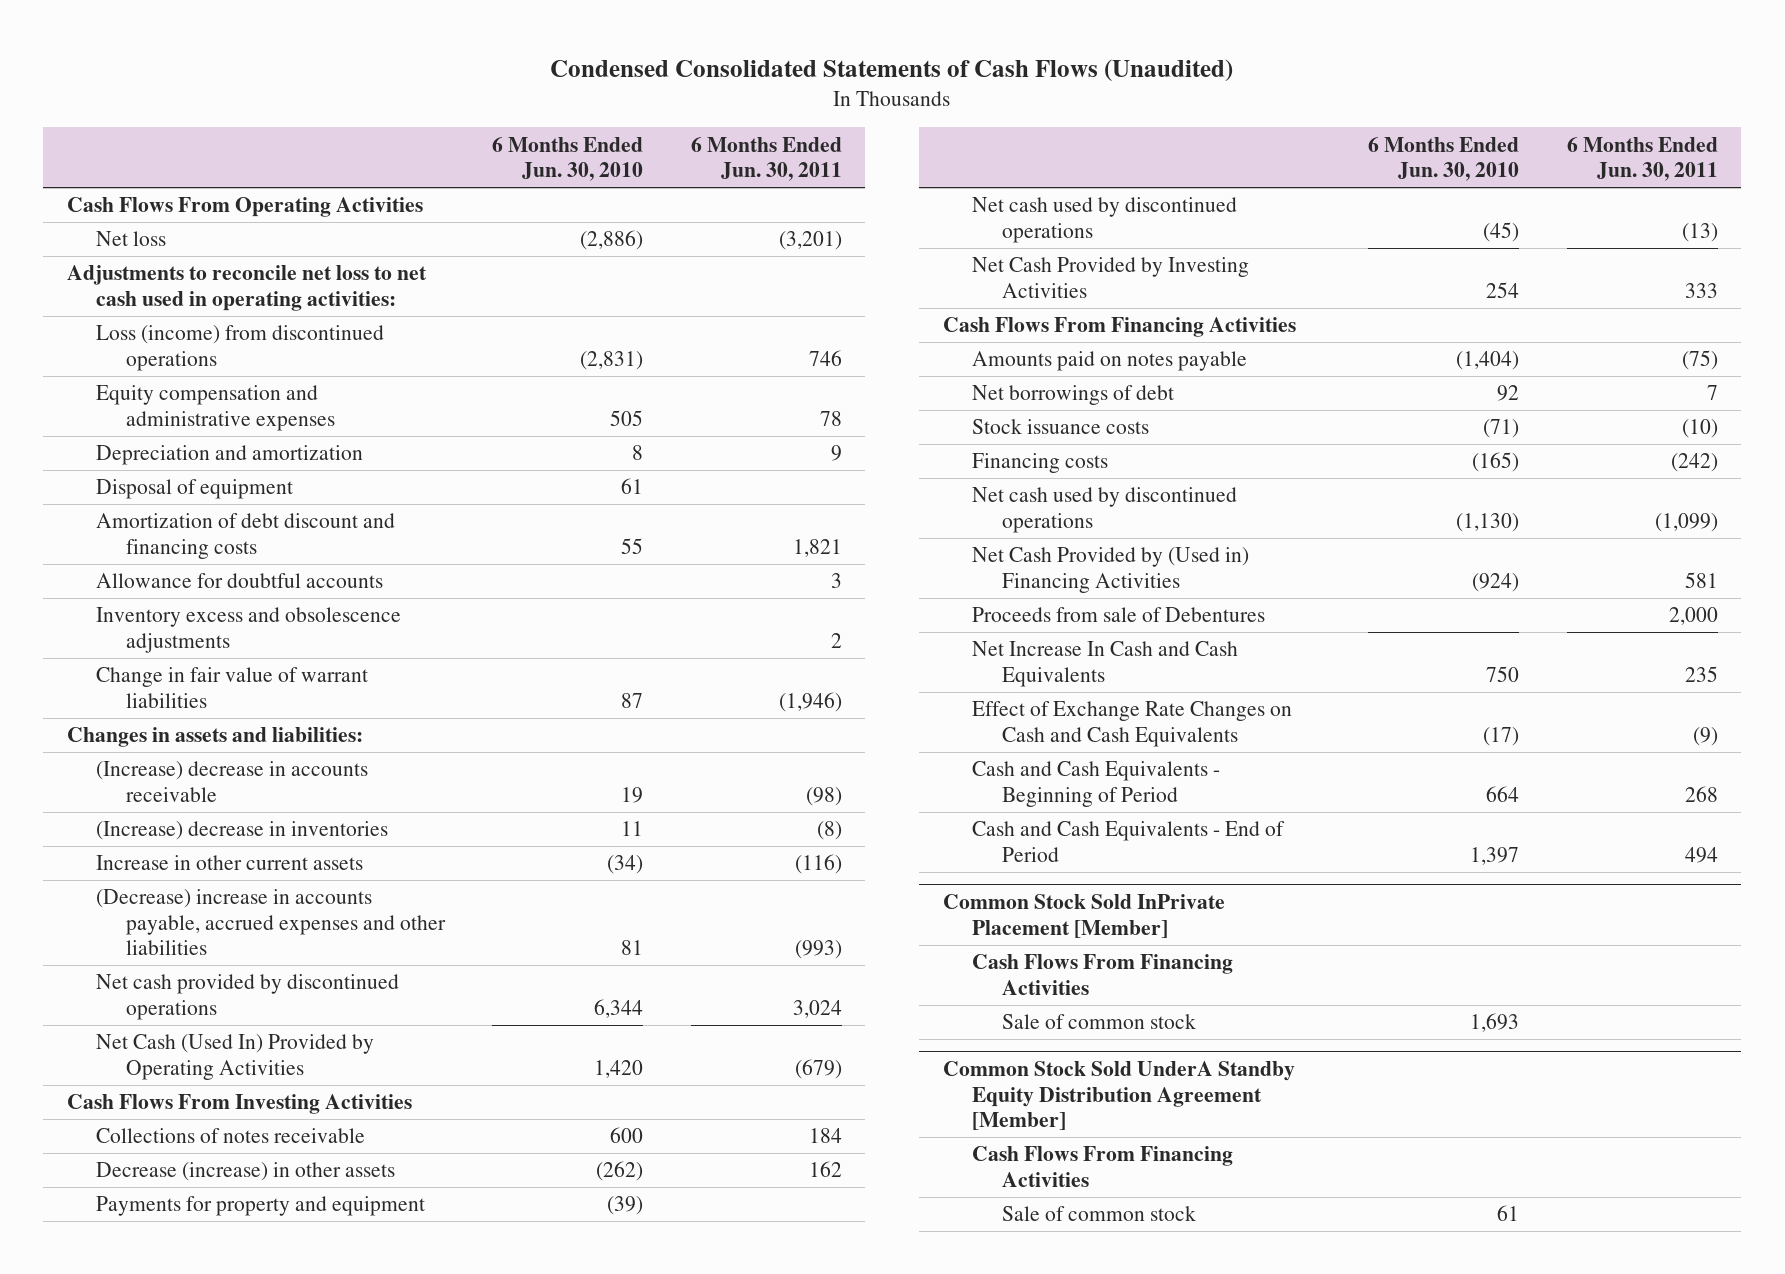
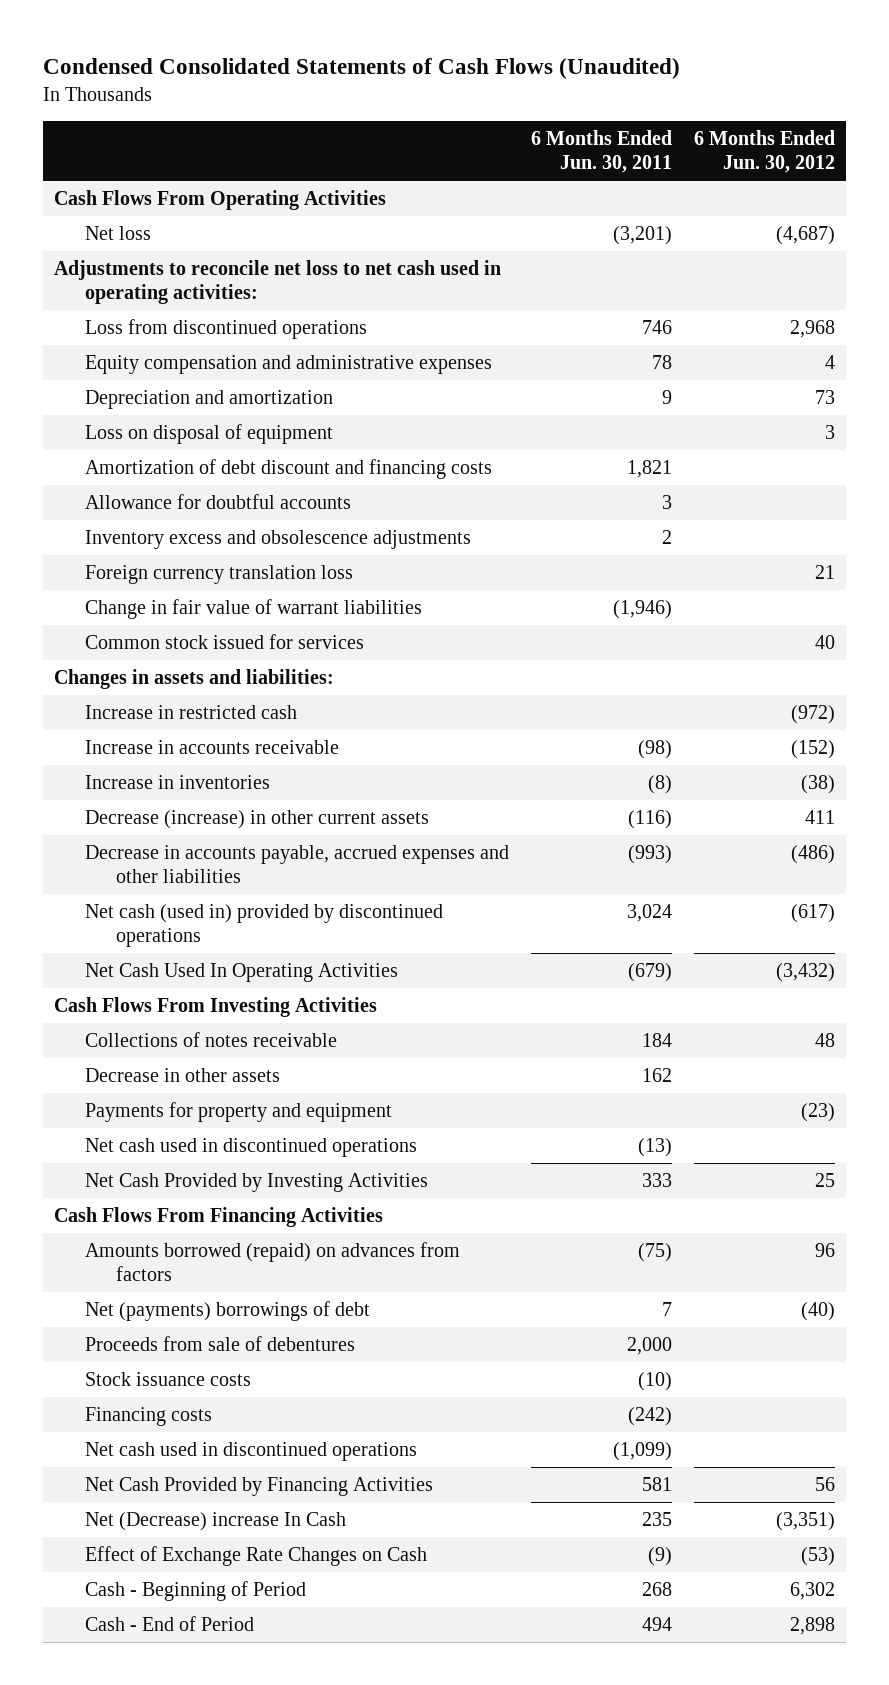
- | 6 Months Ended Jun. 30, 2010 | 6 Months Ended Jun. 30, 2011
+ | 6 Months Ended Jun. 30, 2011 | 6 Months Ended Jun. 30, 2012
- Loss (income) from discontinued operations | (2,831) | 746
+ Loss from discontinued operations | 746 | 2,968
- Disposal of equipment | 61 |
+ Loss on disposal of equipment | | 3
+ Foreign currency translation loss | | 21
+ Common stock issued for services | | 40
- (Increase) decrease in accounts receivable | 19 | (98)
- (Increase) decrease in inventories | 11 | (8)
- Increase in other current assets | (34) | (116)
- (Decrease) increase in accounts payable, accrued expenses and other liabilities | 81 | (993)
- Net cash provided by discontinued operations | 6,344 | 3,024
- Net Cash (Used In) Provided by Operating Activities | 1,420 | (679)
+ Increase in restricted cash | | (972)
+ Increase in accounts receivable | (98) | (152)
+ Increase in inventories | (8) | (38)
+ Decrease (increase) in other current assets | (116) | 411
+ Decrease in accounts payable, accrued expenses and other liabilities | (993) | (486)
+ Net cash (used in) provided by discontinued operations | 3,024 | (617)
+ Net Cash Used In Operating Activities | (679) | (3,432)
- Decrease (increase) in other assets | (262) | 162
+ Decrease in other assets | 162 |
- Net cash used by discontinued operations | (45) | (13)
+ Net cash used in discontinued operations | (13) |
- Amounts paid on notes payable | (1,404) | (75)
- Net borrowings of debt | 92 | 7
+ Amounts borrowed (repaid) on advances from factors | (75) | 96
+ Net (payments) borrowings of debt | 7 | (40)
+ Proceeds from sale of debentures | 2,000 |
- Net cash used by discontinued operations | (1,130) | (1,099)
- Net Cash Provided by (Used in) Financing Activities | (924) | 581
- Proceeds from sale of Debentures | | 2,000
- Net Increase In Cash and Cash Equivalents | 750 | 235
- Effect of Exchange Rate Changes on Cash and Cash Equivalents | (17) | (9)
- Cash and Cash Equivalents - Beginning of Period | 664 | 268
- Cash and Cash Equivalents - End of Period | 1,397 | 494
- Common Stock Sold InPrivate Placement [Member]
- Cash Flows From Financing Activities
- Sale of common stock | 1,693 |
- Common Stock Sold UnderA Standby Equity Distribution Agreement [Member]
- Cash Flows From Financing Activities
- Sale of common stock | 61 |
+ Net cash used in discontinued operations | (1,099) |
+ Net Cash Provided by Financing Activities | 581 | 56
+ Net (Decrease) increase In Cash | 235 | (3,351)
+ Effect of Exchange Rate Changes on Cash | (9) | (53)
+ Cash - Beginning of Period | 268 | 6,302
+ Cash - End of Period | 494 | 2,898

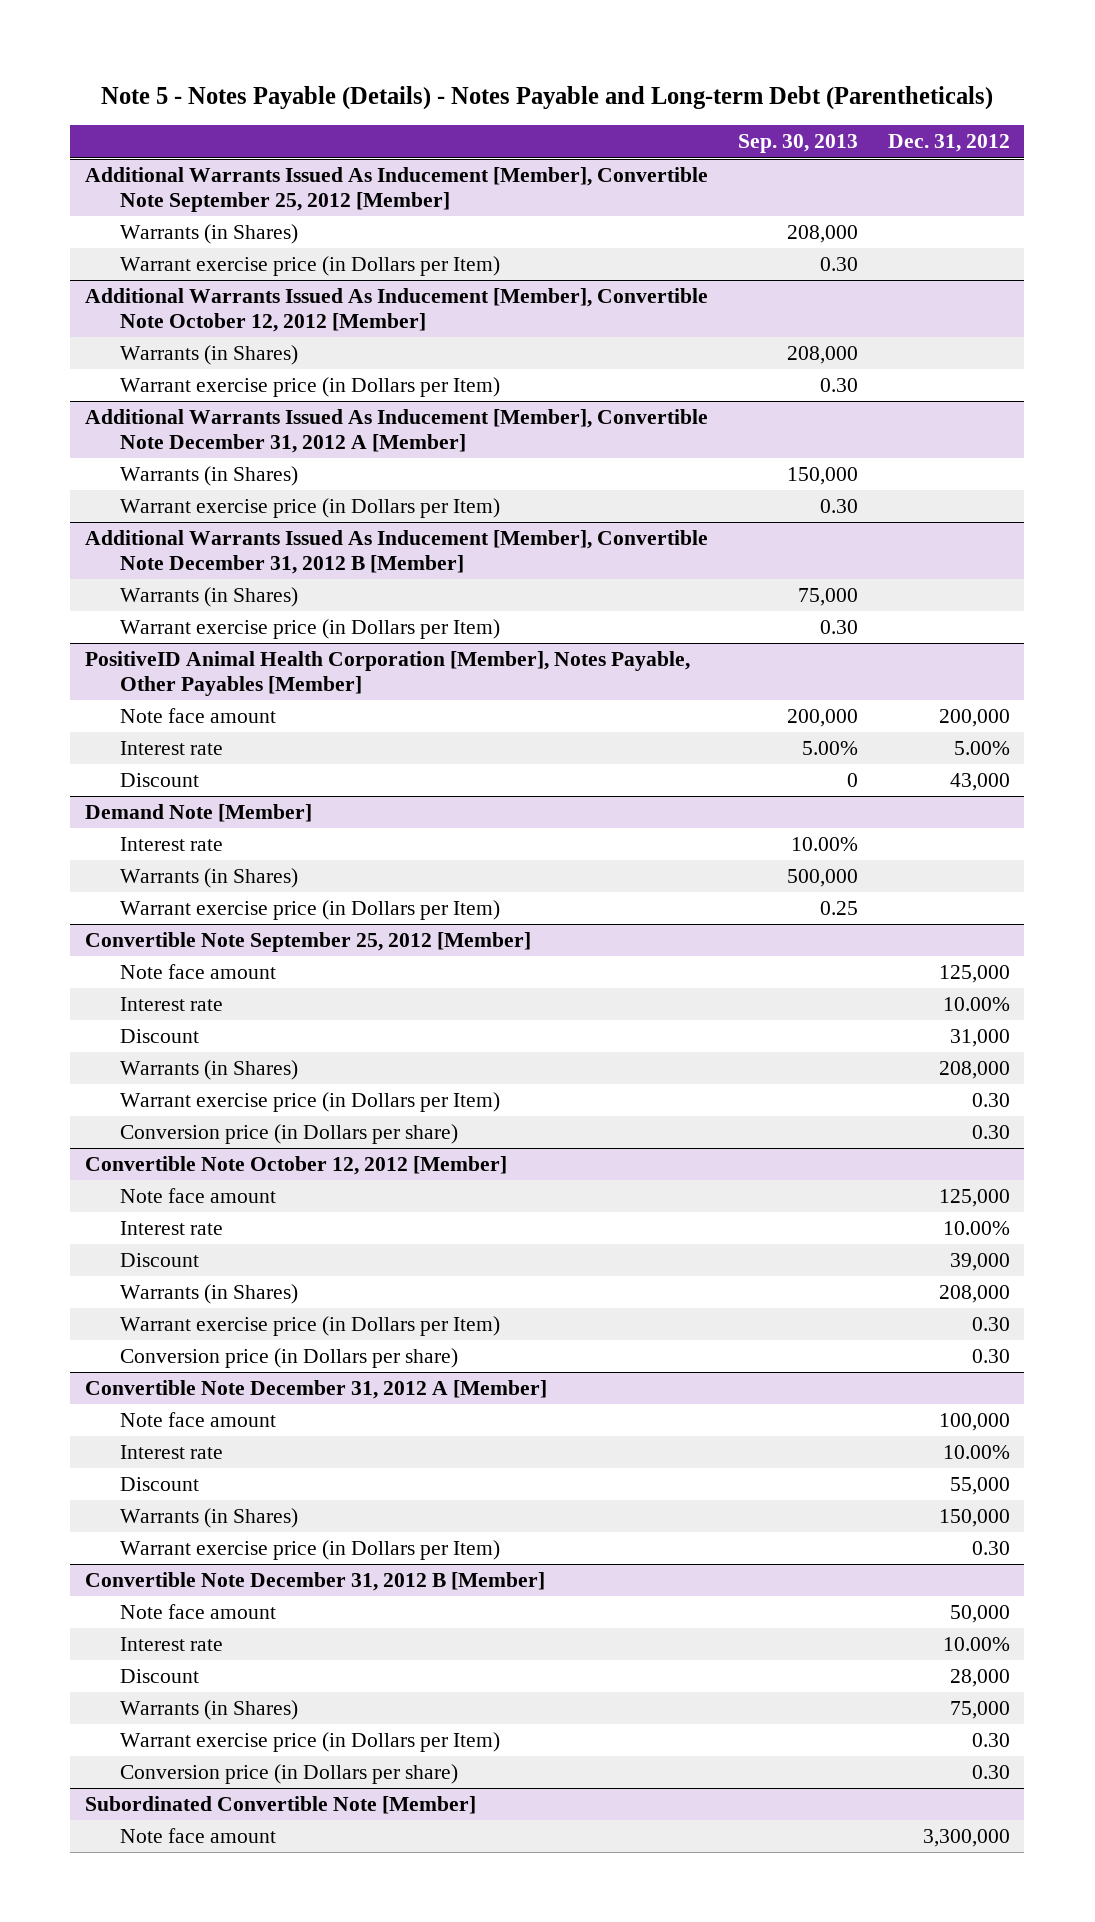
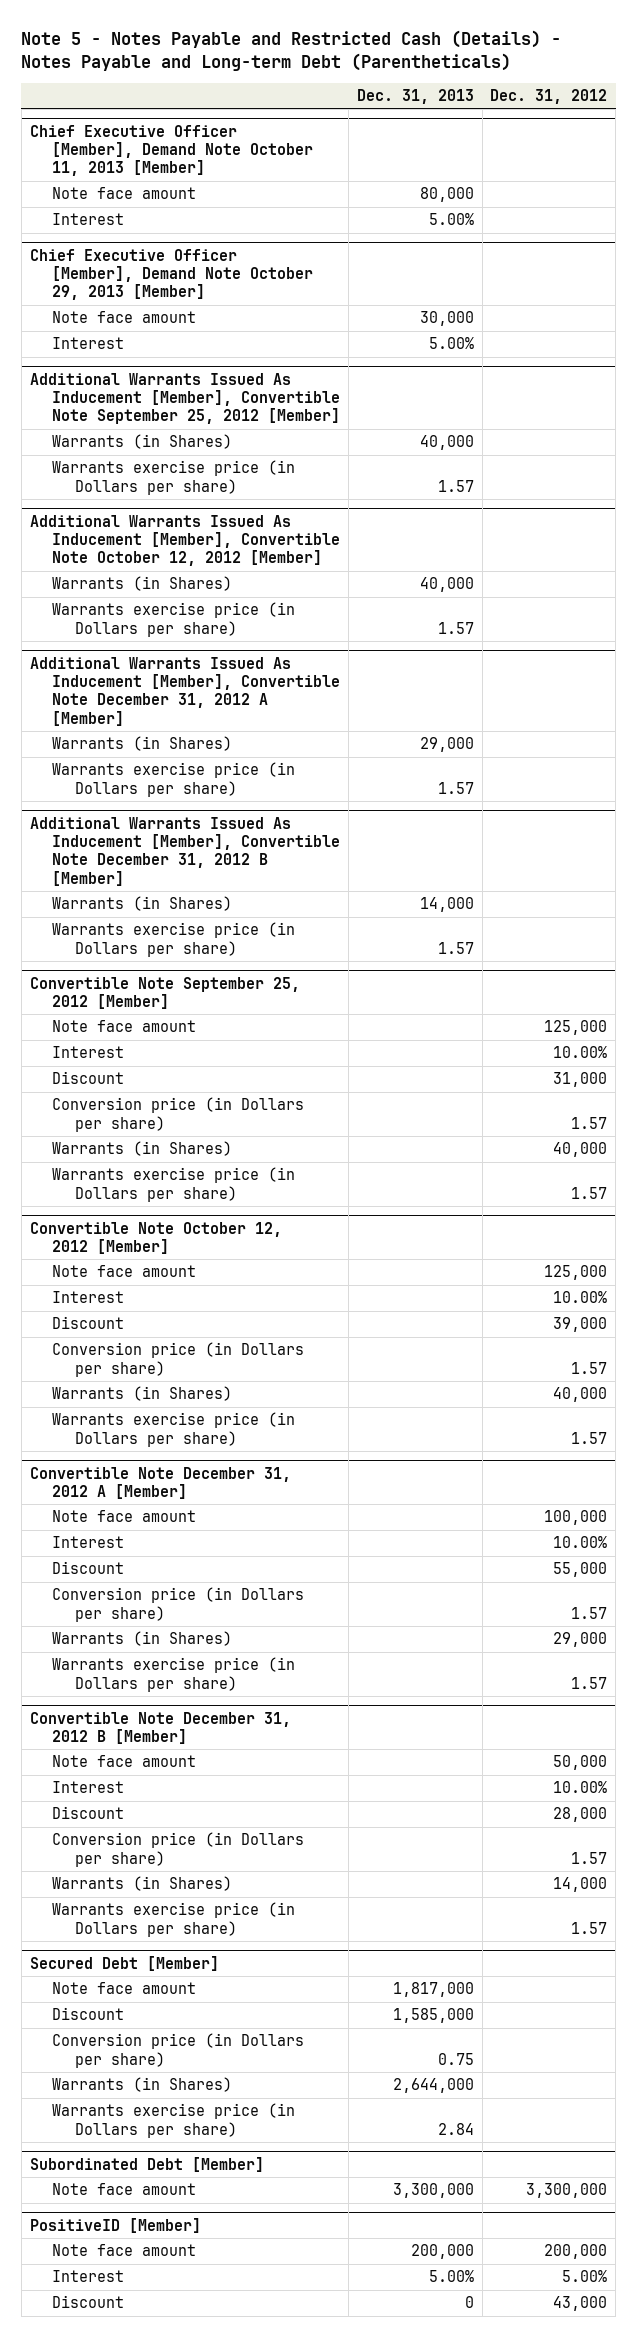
- Note 5 - Notes Payable (Details) - Notes Payable and Long-term Debt (Parentheticals)
+ Note 5 - Notes Payable and Restricted Cash (Details) - Notes Payable and Long-term Debt (Parentheticals)
- | Sep. 30, 2013 | Dec. 31, 2012
+ | Dec. 31, 2013 | Dec. 31, 2012
+ Chief Executive Officer [Member], Demand Note October 11, 2013 [Member]
+ Note face amount | 80,000 |
+ Interest | 5.00% |
+ Chief Executive Officer [Member], Demand Note October 29, 2013 [Member]
+ Note face amount | 30,000 |
+ Interest | 5.00% |
@ Additional Warrants Issued As Inducement [Member], Convertible Note September 25, 2012 [Member]
- Warrant exercise price (in Dollars per Item) | 0.30 |
+ Warrants exercise price (in Dollars per share) | 1.57 |
@ Additional Warrants Issued As Inducement [Member], Convertible Note October 12, 2012 [Member]
- Warrant exercise price (in Dollars per Item) | 0.30 |
+ Warrants exercise price (in Dollars per share) | 1.57 |
@ Additional Warrants Issued As Inducement [Member], Convertible Note December 31, 2012 A [Member]
- Warrant exercise price (in Dollars per Item) | 0.30 |
+ Warrants exercise price (in Dollars per share) | 1.57 |
@ Additional Warrants Issued As Inducement [Member], Convertible Note December 31, 2012 B [Member]
- Warrant exercise price (in Dollars per Item) | 0.30 |
- PositiveID Animal Health Corporation [Member], Notes Payable, Other Payables [Member]
- Note face amount | 200,000 | 200,000
- Interest rate | 5.00% | 5.00%
- Discount | 0 | 43,000
- Demand Note [Member]
- Interest rate | 10.00% |
- Warrants (in Shares) | 500,000 |
- Warrant exercise price (in Dollars per Item) | 0.25 |
@ Additional Warrants Issued As Inducement [Member], Convertible Note December 31, 2012 B [Member]
+ Warrants exercise price (in Dollars per share) | 1.57 |
@ Convertible Note September 25, 2012 [Member]
- Interest rate | | 10.00%
+ Interest | | 10.00%
- Warrants (in Shares) | | 208,000
- Warrant exercise price (in Dollars per Item) | | 0.30
- Conversion price (in Dollars per share) | | 0.30
+ Conversion price (in Dollars per share) | | 1.57
+ Warrants (in Shares) | | 40,000
+ Warrants exercise price (in Dollars per share) | | 1.57
@ Convertible Note October 12, 2012 [Member]
- Interest rate | | 10.00%
+ Interest | | 10.00%
- Warrants (in Shares) | | 208,000
- Warrant exercise price (in Dollars per Item) | | 0.30
- Conversion price (in Dollars per share) | | 0.30
+ Conversion price (in Dollars per share) | | 1.57
+ Warrants (in Shares) | | 40,000
+ Warrants exercise price (in Dollars per share) | | 1.57
@ Convertible Note December 31, 2012 A [Member]
- Interest rate | | 10.00%
+ Interest | | 10.00%
- Warrants (in Shares) | | 150,000
- Warrant exercise price (in Dollars per Item) | | 0.30
+ Conversion price (in Dollars per share) | | 1.57
+ Warrants (in Shares) | | 29,000
+ Warrants exercise price (in Dollars per share) | | 1.57
@ Convertible Note December 31, 2012 B [Member]
- Interest rate | | 10.00%
+ Interest | | 10.00%
- Warrants (in Shares) | | 75,000
- Warrant exercise price (in Dollars per Item) | | 0.30
- Conversion price (in Dollars per share) | | 0.30
- Subordinated Convertible Note [Member]
@ Convertible Note December 31, 2012 B [Member]
+ Conversion price (in Dollars per share) | | 1.57
+ Warrants (in Shares) | | 14,000
+ Warrants exercise price (in Dollars per share) | | 1.57
+ Secured Debt [Member]
+ Note face amount | 1,817,000 |
+ Discount | 1,585,000 |
+ Conversion price (in Dollars per share) | 0.75 |
+ Warrants (in Shares) | 2,644,000 |
+ Warrants exercise price (in Dollars per share) | 2.84 |
+ Subordinated Debt [Member]
+ PositiveID [Member]
+ Note face amount | 200,000 | 200,000
+ Interest | 5.00% | 5.00%
+ Discount | 0 | 43,000

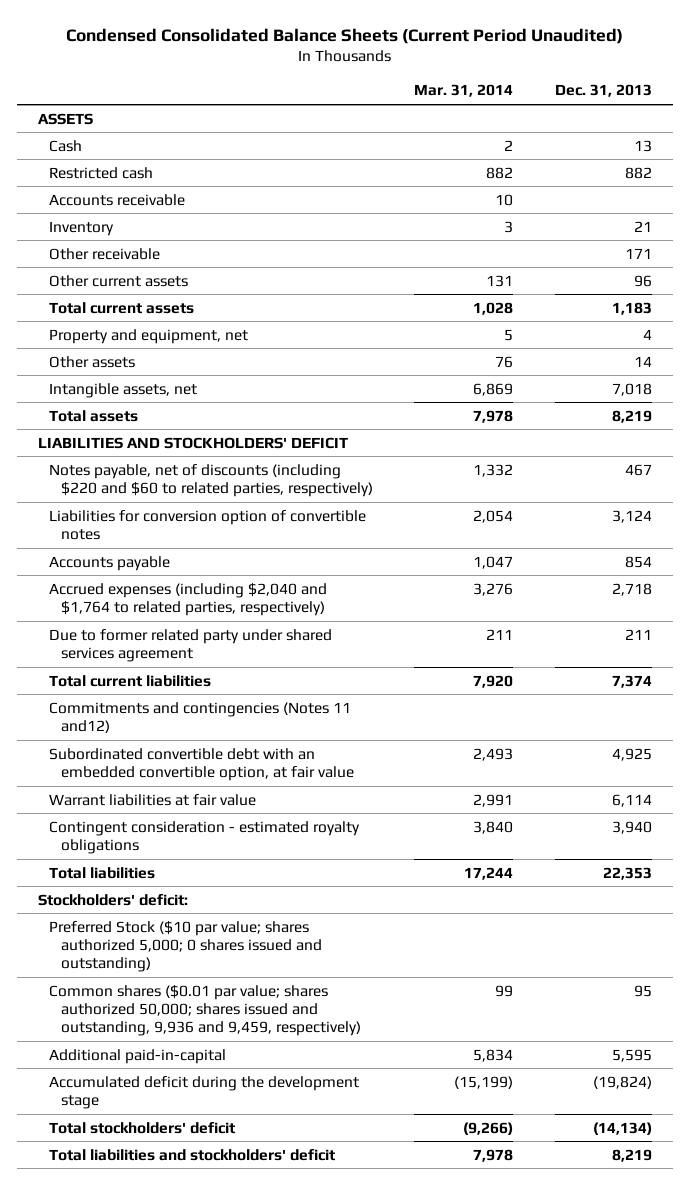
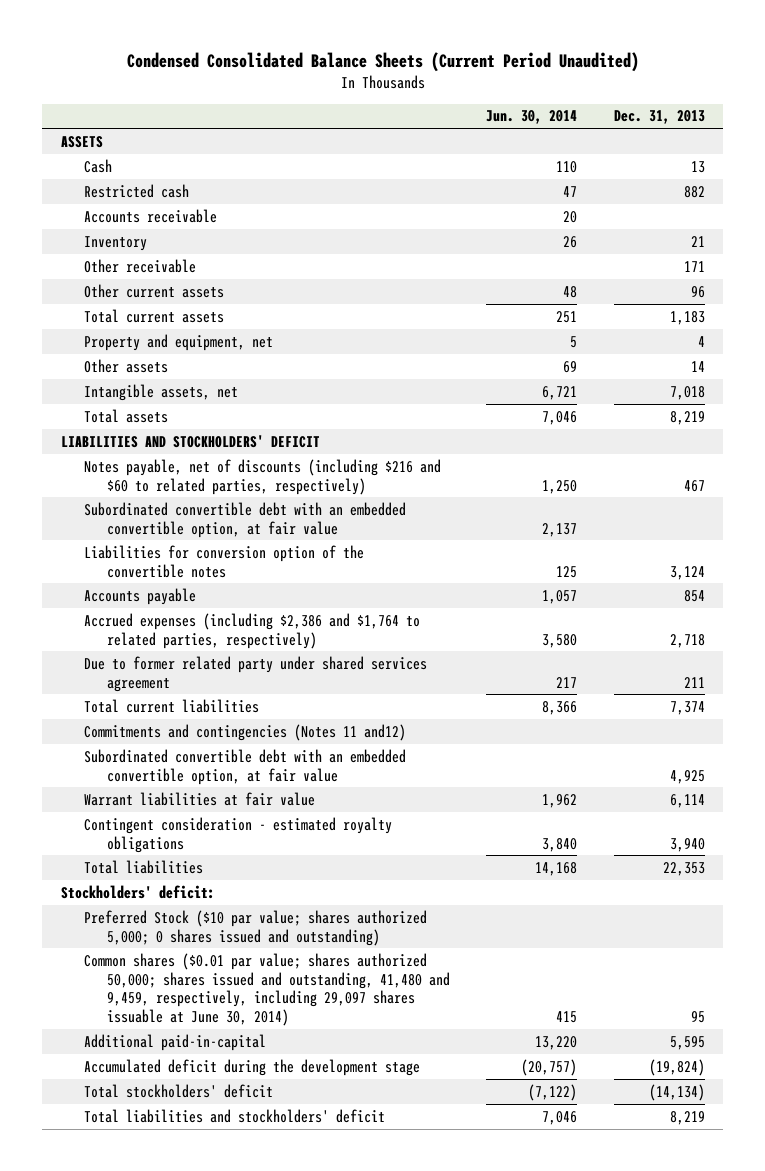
- | Mar. 31, 2014 | Dec. 31, 2013
+ | Jun. 30, 2014 | Dec. 31, 2013
- Notes payable, net of discounts (including $220 and $60 to related parties, respectively) | 1,332 | 467
- Liabilities for conversion option of convertible notes | 2,054 | 3,124
+ Notes payable, net of discounts (including $216 and $60 to related parties, respectively) | 1,250 | 467
+ Subordinated convertible debt with an embedded convertible option, at fair value | 2,137 |
+ Liabilities for conversion option of the convertible notes | 125 | 3,124
- Accrued expenses (including $2,040 and $1,764 to related parties, respectively) | 3,276 | 2,718
+ Accrued expenses (including $2,386 and $1,764 to related parties, respectively) | 3,580 | 2,718
- Common shares ($0.01 par value; shares authorized 50,000; shares issued and outstanding, 9,936 and 9,459, respectively) | 99 | 95
+ Common shares ($0.01 par value; shares authorized 50,000; shares issued and outstanding, 41,480 and 9,459, respectively, including 29,097 shares issuable at June 30, 2014) | 415 | 95

